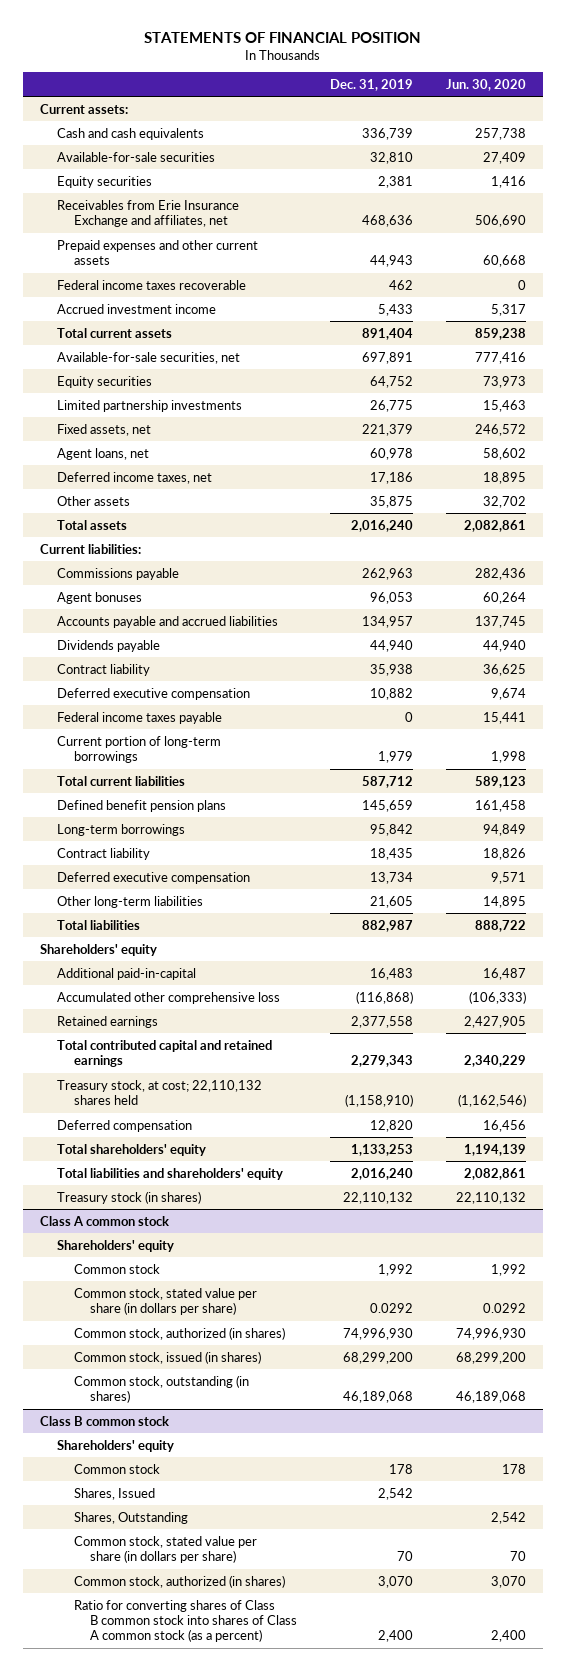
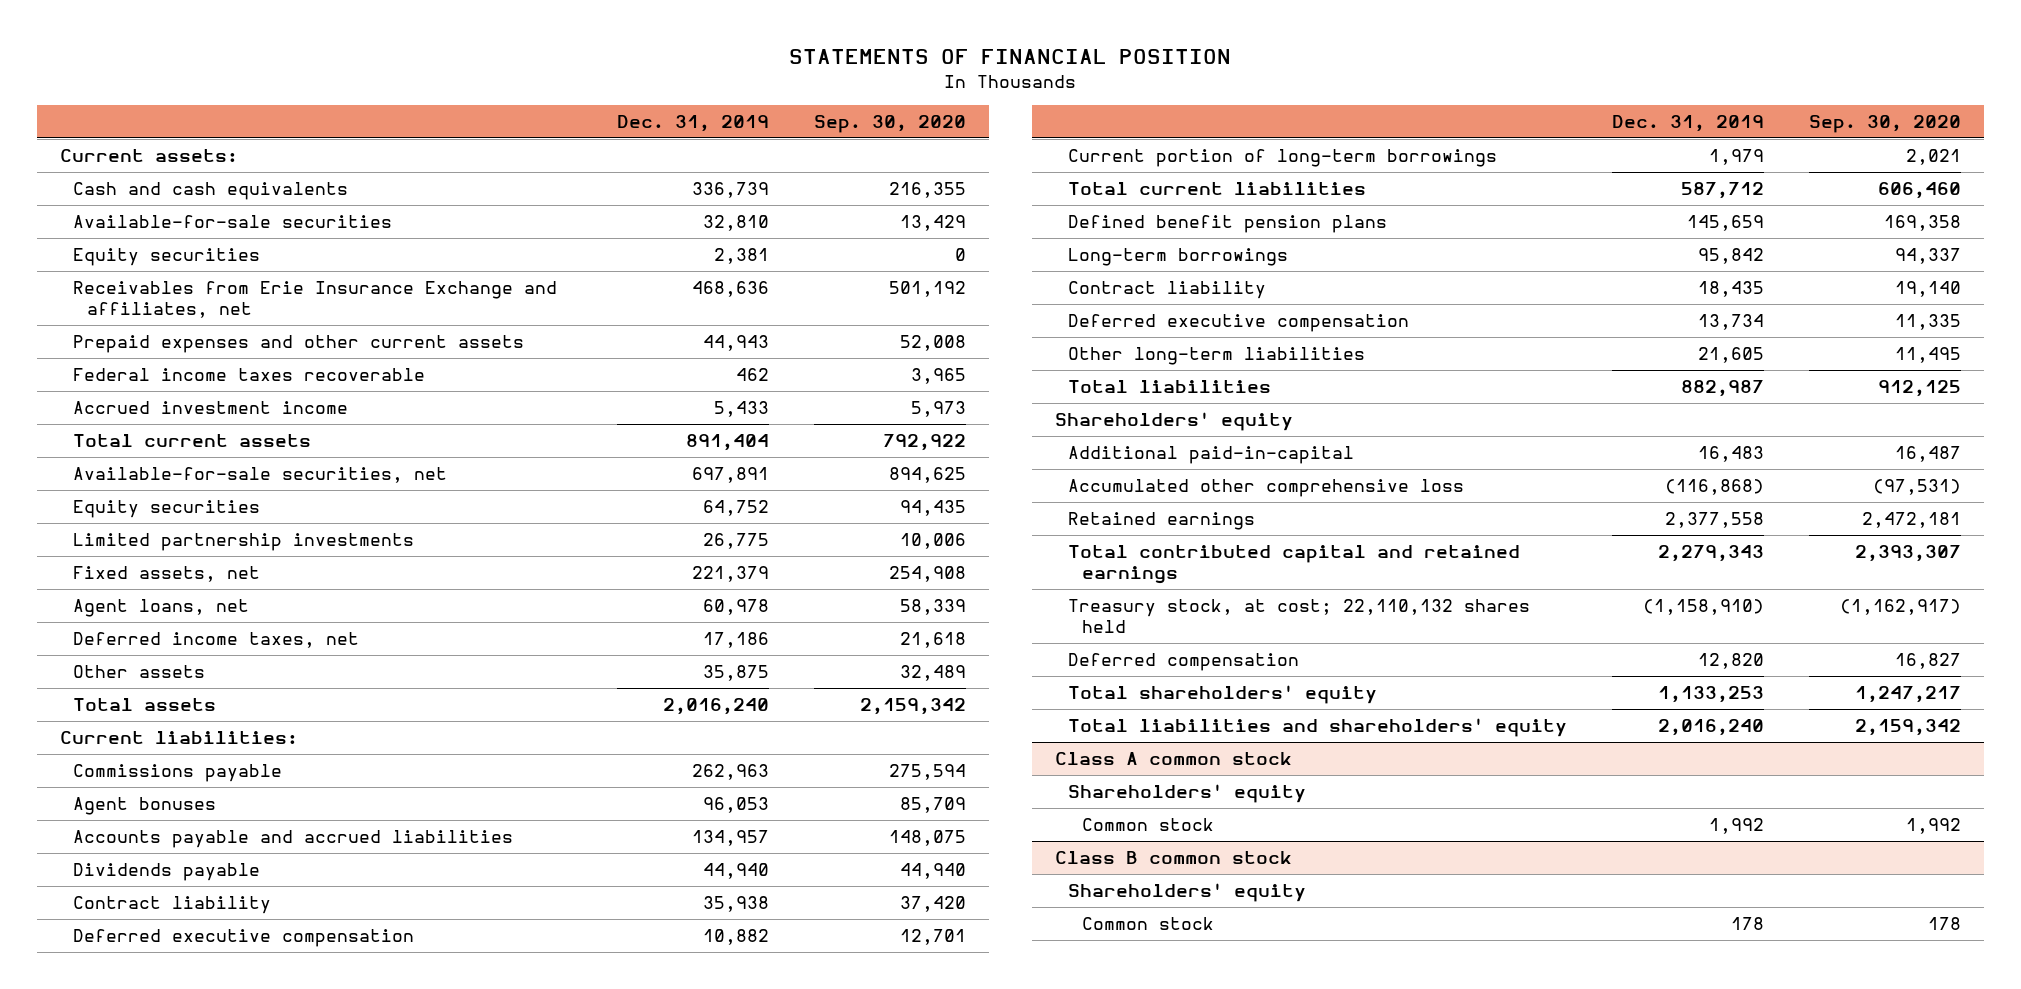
- | Dec. 31, 2019 | Jun. 30, 2020
+ | Dec. 31, 2019 | Sep. 30, 2020
- Federal income taxes payable | 0 | 15,441
- Treasury stock (in shares) | 22,110,132 | 22,110,132
@ Class A common stock
- Common stock, stated value per share (in dollars per share) | 0.0292 | 0.0292
- Common stock, authorized (in shares) | 74,996,930 | 74,996,930
- Common stock, issued (in shares) | 68,299,200 | 68,299,200
- Common stock, outstanding (in shares) | 46,189,068 | 46,189,068
@ Class B common stock
- Shares, Issued | 2,542 |
- Shares, Outstanding | | 2,542
- Common stock, stated value per share (in dollars per share) | 70 | 70
- Common stock, authorized (in shares) | 3,070 | 3,070
- Ratio for converting shares of Class B common stock into shares of Class A common stock (as a percent) | 2,400 | 2,400

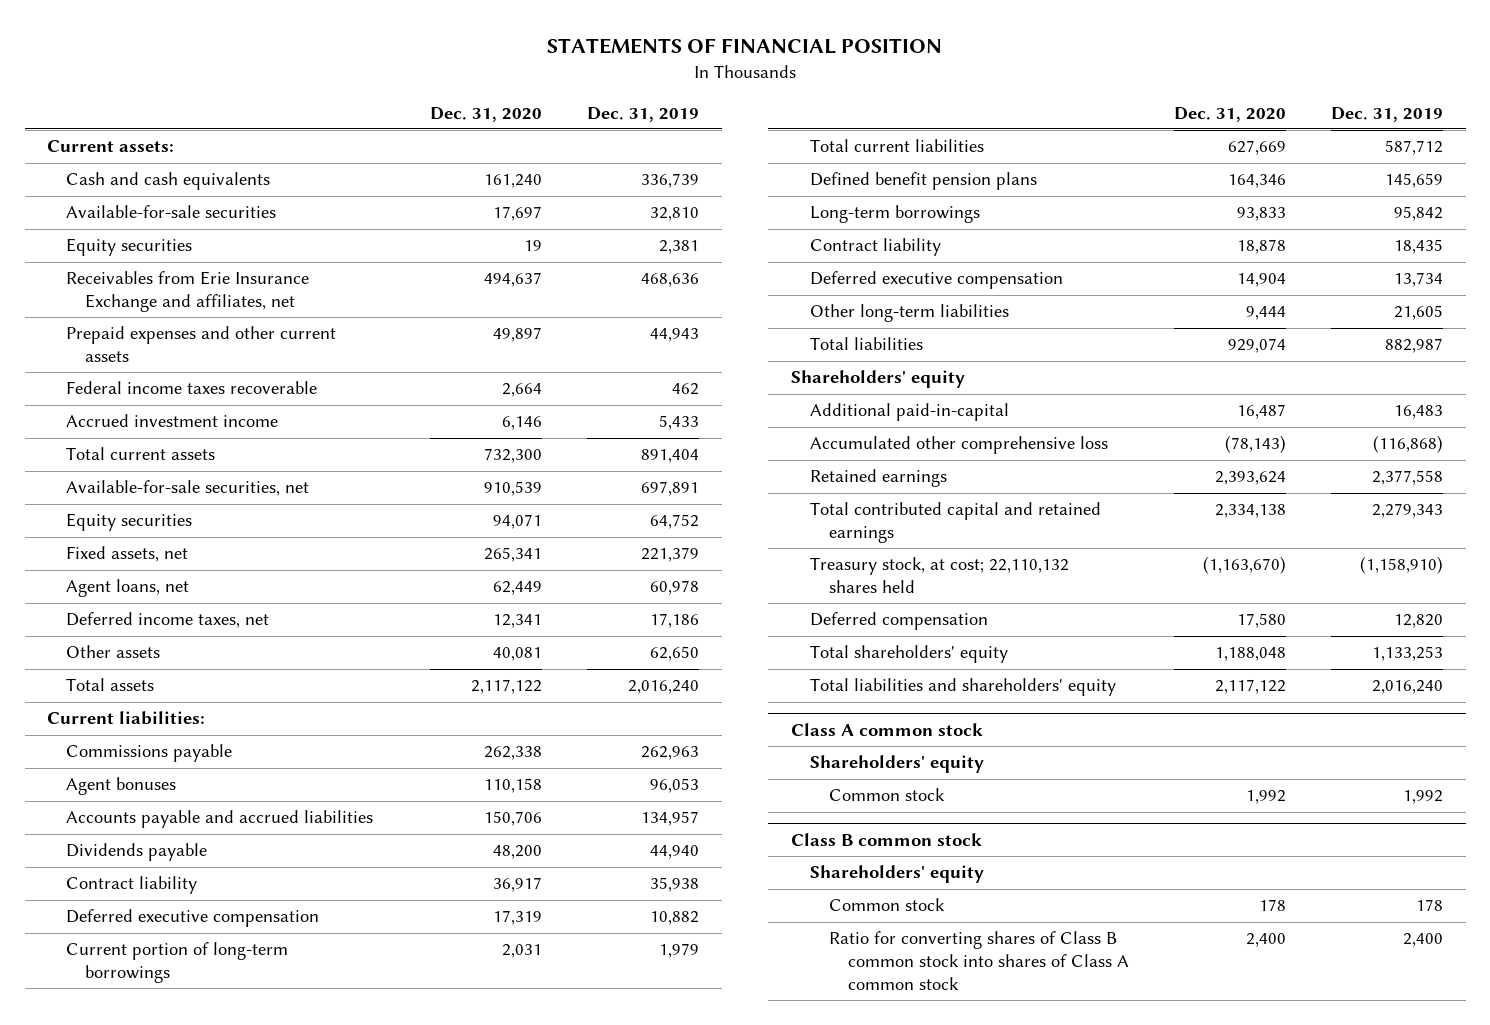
- | Dec. 31, 2019 | Sep. 30, 2020
+ | Dec. 31, 2020 | Dec. 31, 2019
- Limited partnership investments | 26,775 | 10,006
- Other assets | 35,875 | 32,489
+ Other assets | 40,081 | 62,650
@ Class B common stock
+ Ratio for converting shares of Class B common stock into shares of Class A common stock | 2,400 | 2,400

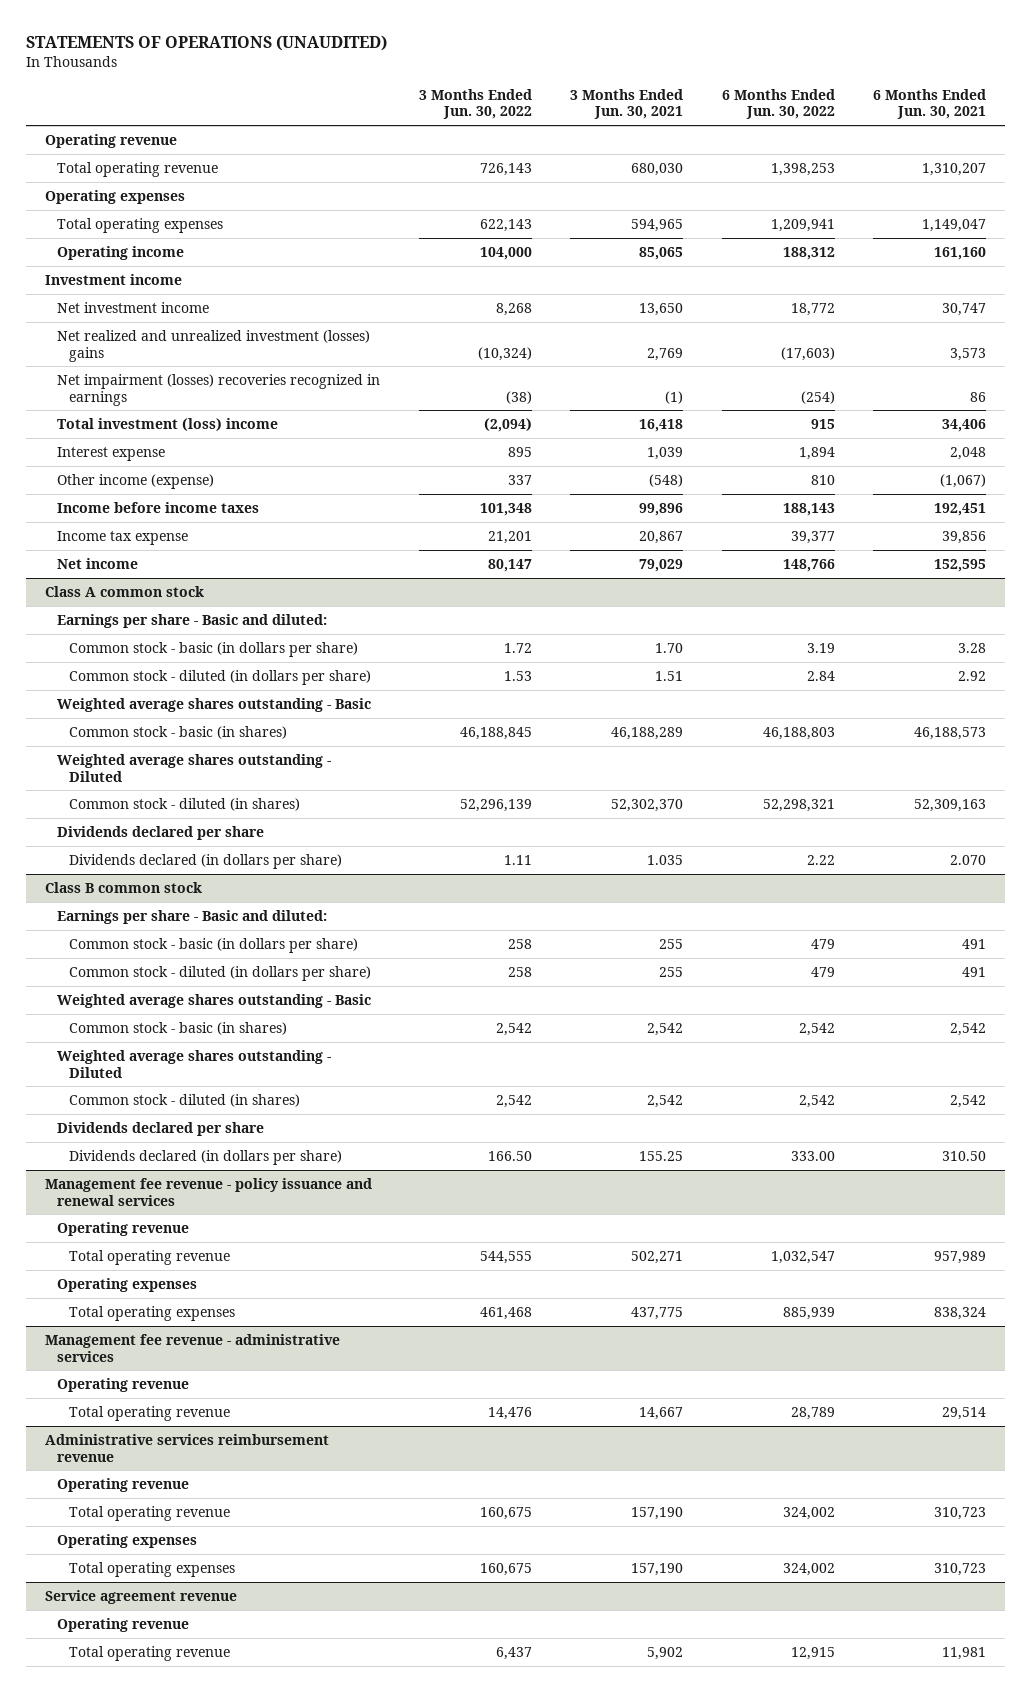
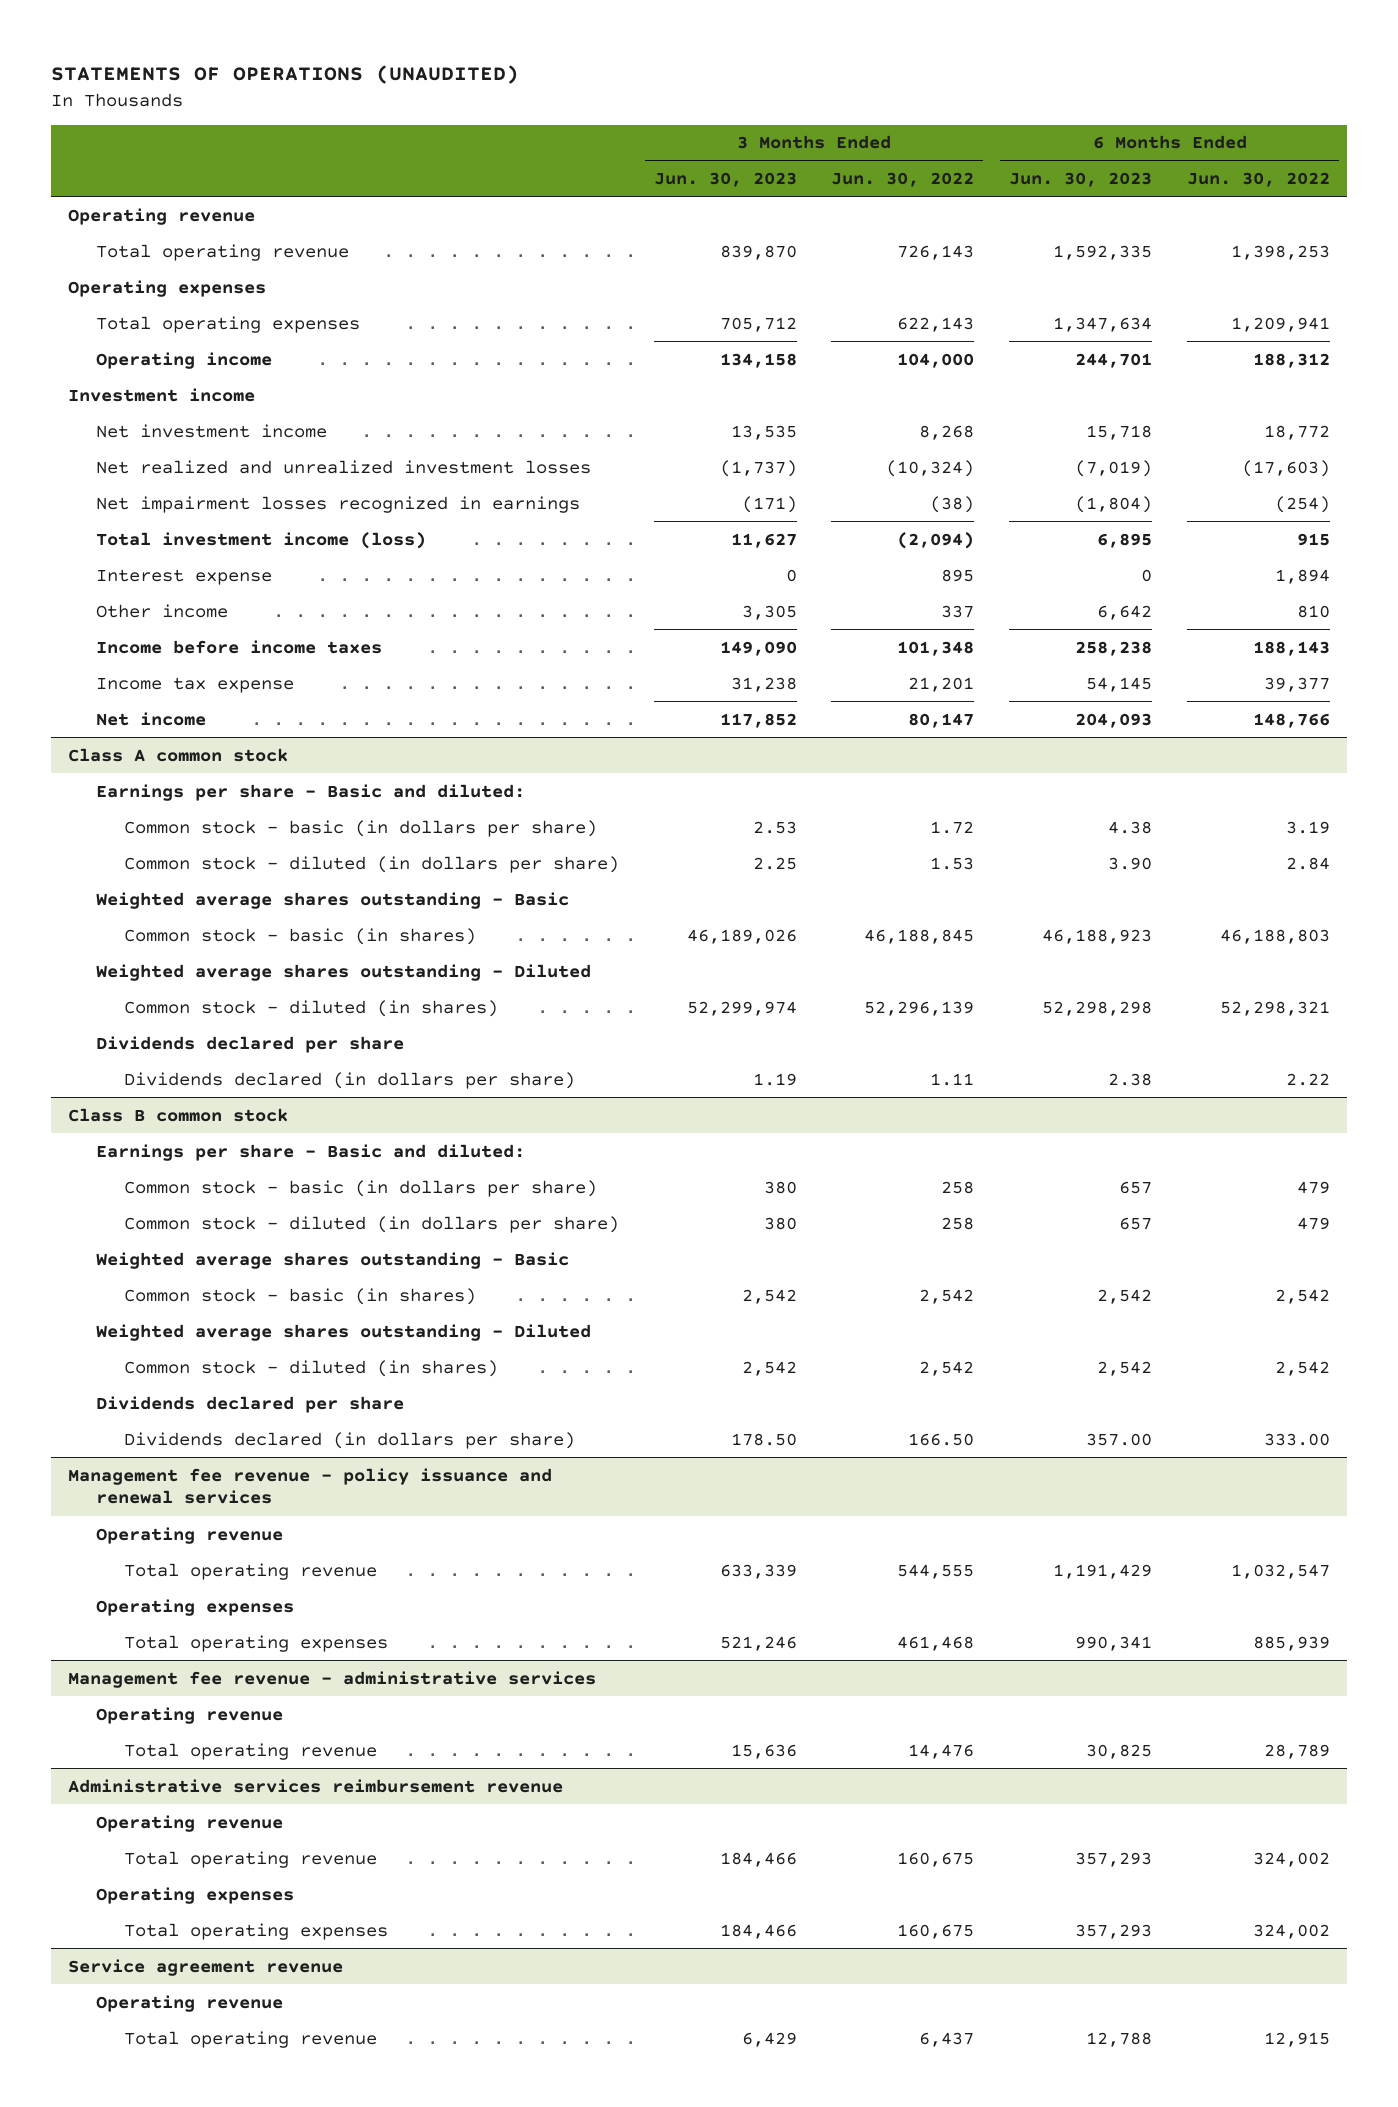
- | 3 Months Ended Jun. 30, 2022 | 3 Months Ended Jun. 30, 2021 | 6 Months Ended Jun. 30, 2022 | 6 Months Ended Jun. 30, 2021
+ | 3 Months Ended Jun. 30, 2023 | 3 Months Ended Jun. 30, 2022 | 6 Months Ended Jun. 30, 2023 | 6 Months Ended Jun. 30, 2022
- Net realized and unrealized investment (losses) gains | (10,324) | 2,769 | (17,603) | 3,573
- Net impairment (losses) recoveries recognized in earnings | (38) | (1) | (254) | 86
- Total investment (loss) income | (2,094) | 16,418 | 915 | 34,406
+ Net realized and unrealized investment losses | (1,737) | (10,324) | (7,019) | (17,603)
+ Net impairment losses recognized in earnings | (171) | (38) | (1,804) | (254)
+ Total investment income (loss) | 11,627 | (2,094) | 6,895 | 915
- Other income (expense) | 337 | (548) | 810 | (1,067)
+ Other income | 3,305 | 337 | 6,642 | 810

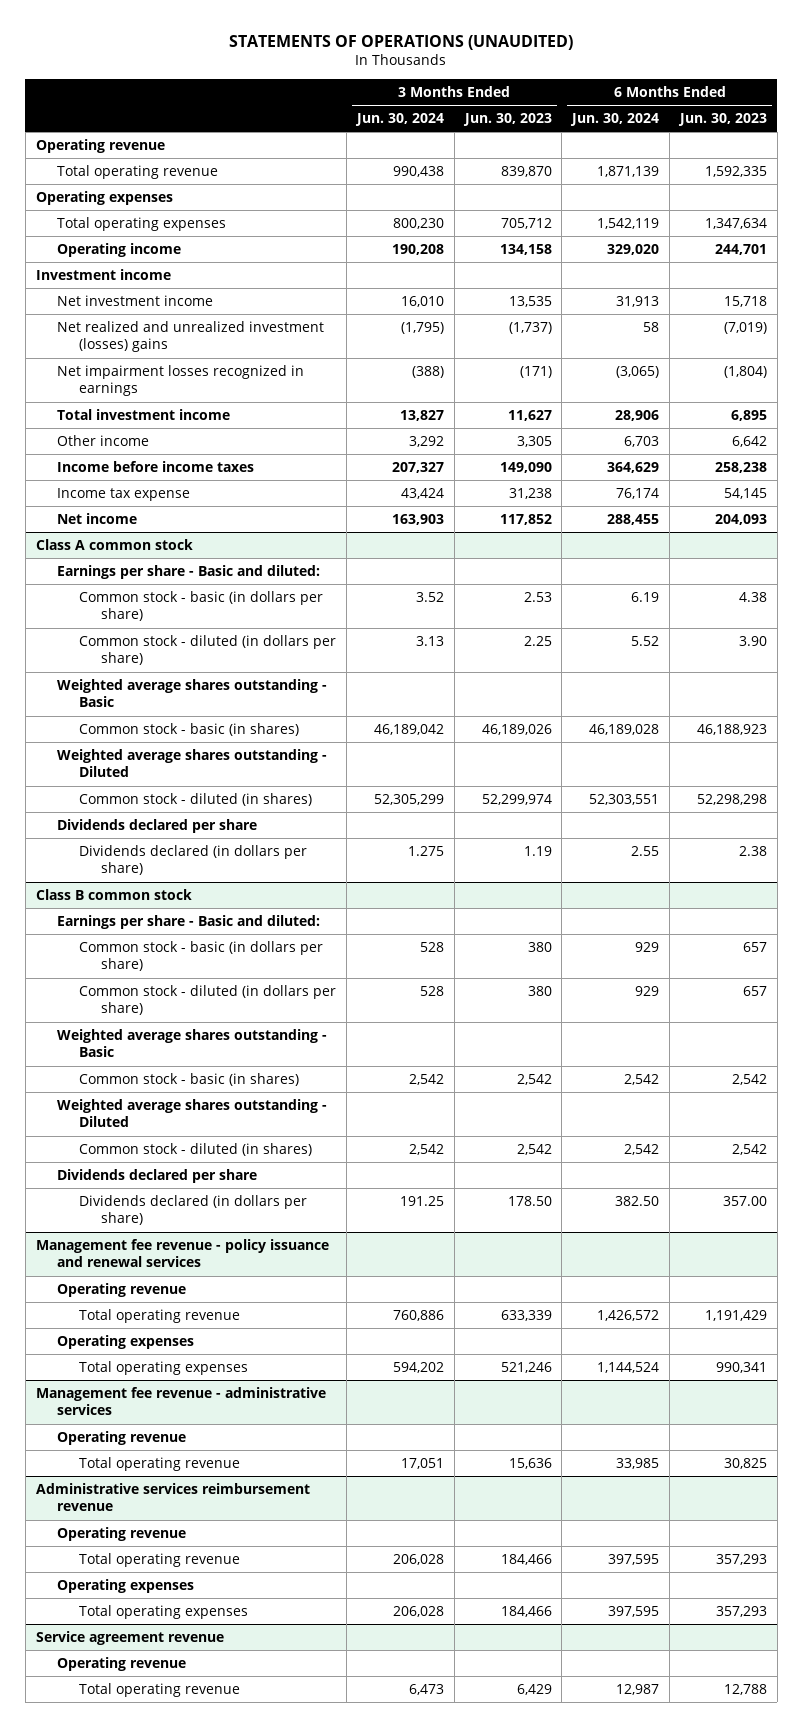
- | 3 Months Ended Jun. 30, 2023 | 3 Months Ended Jun. 30, 2022 | 6 Months Ended Jun. 30, 2023 | 6 Months Ended Jun. 30, 2022
+ | 3 Months Ended Jun. 30, 2024 | 3 Months Ended Jun. 30, 2023 | 6 Months Ended Jun. 30, 2024 | 6 Months Ended Jun. 30, 2023
- Net realized and unrealized investment losses | (1,737) | (10,324) | (7,019) | (17,603)
+ Net realized and unrealized investment (losses) gains | (1,795) | (1,737) | 58 | (7,019)
- Total investment income (loss) | 11,627 | (2,094) | 6,895 | 915
- Interest expense | 0 | 895 | 0 | 1,894
+ Total investment income | 13,827 | 11,627 | 28,906 | 6,895

